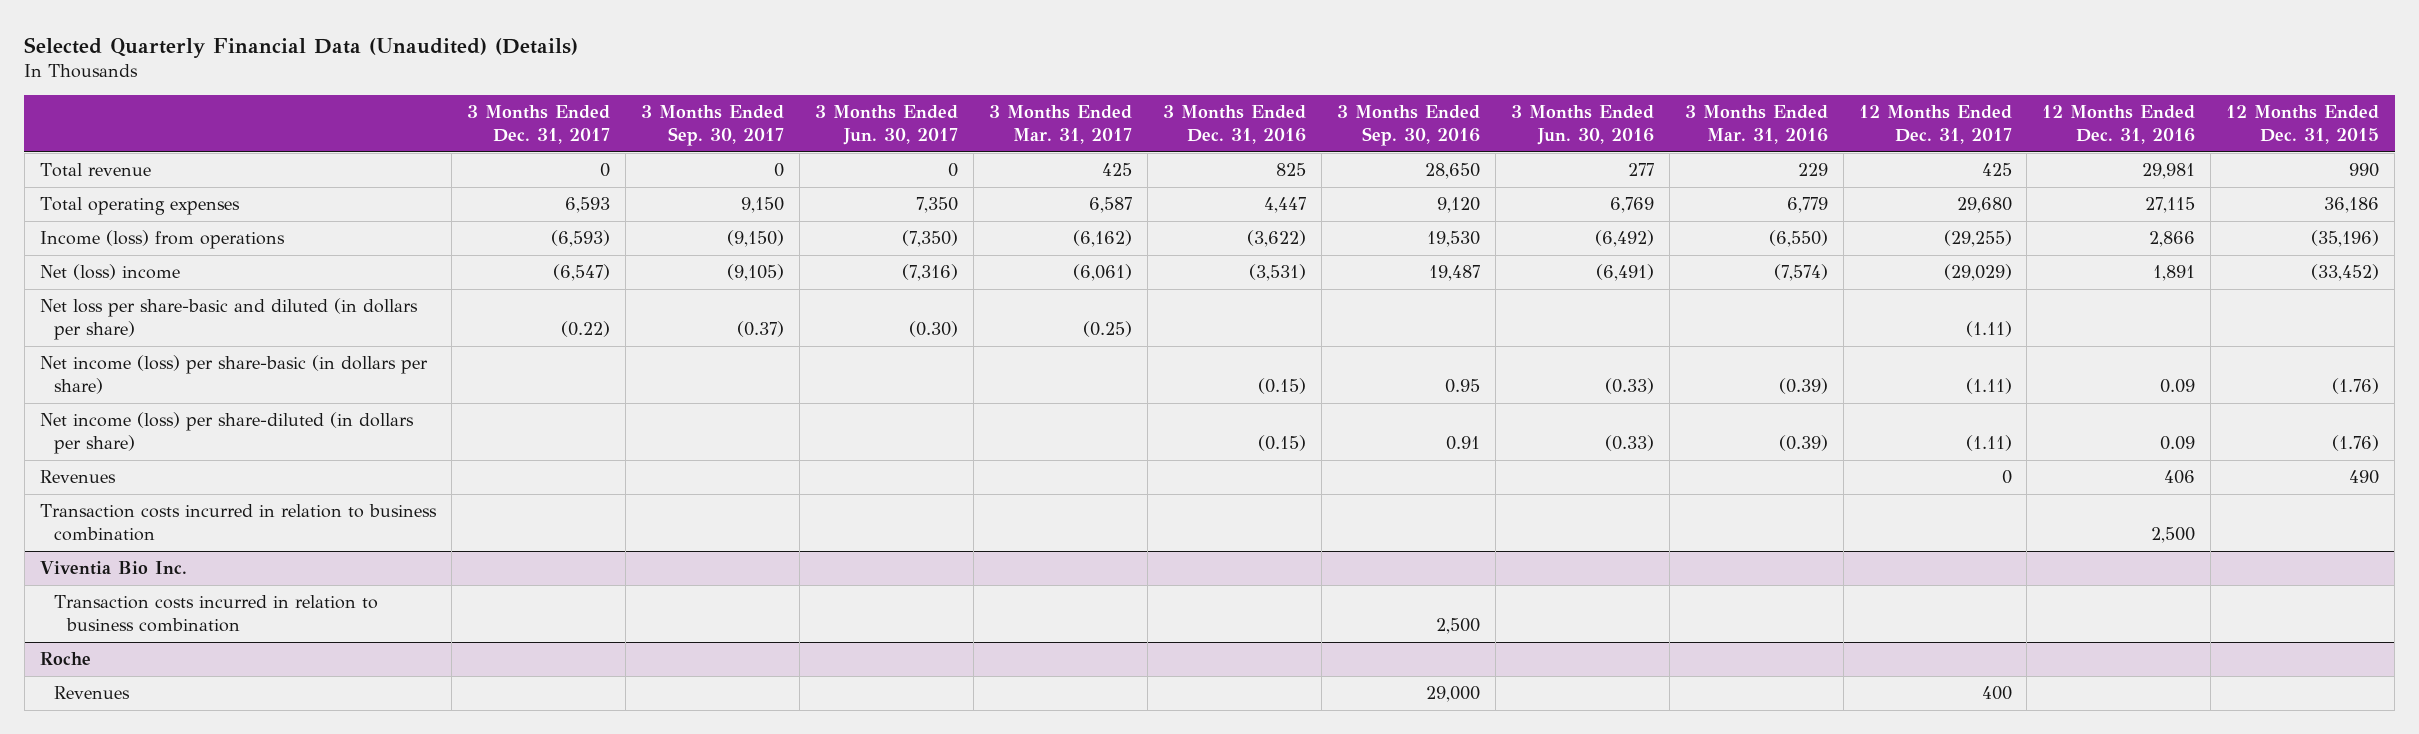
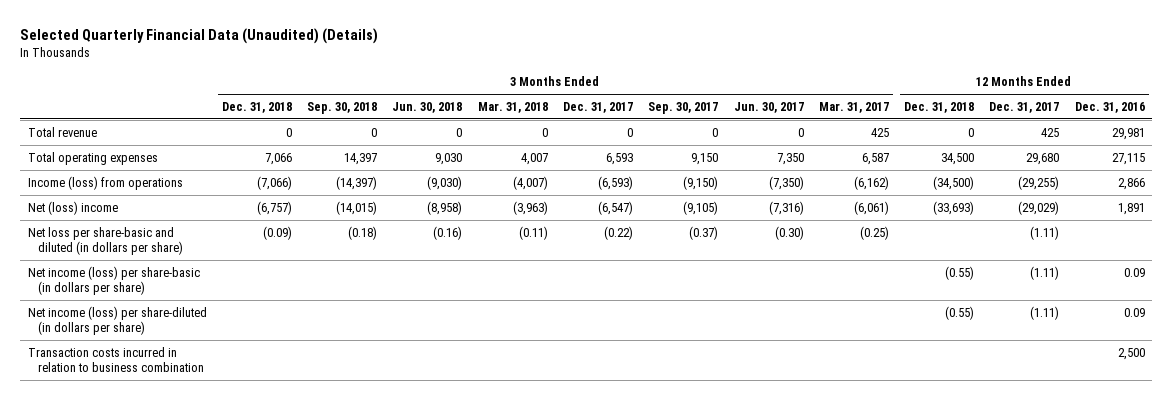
- | 3 Months Ended Dec. 31, 2017 | 3 Months Ended Sep. 30, 2017 | 3 Months Ended Jun. 30, 2017 | 3 Months Ended Mar. 31, 2017 | 3 Months Ended Dec. 31, 2016 | 3 Months Ended Sep. 30, 2016 | 3 Months Ended Jun. 30, 2016 | 3 Months Ended Mar. 31, 2016 | 12 Months Ended Dec. 31, 2017 | 12 Months Ended Dec. 31, 2016 | 12 Months Ended Dec. 31, 2015
+ | 3 Months Ended Dec. 31, 2018 | 3 Months Ended Sep. 30, 2018 | 3 Months Ended Jun. 30, 2018 | 3 Months Ended Mar. 31, 2018 | 3 Months Ended Dec. 31, 2017 | 3 Months Ended Sep. 30, 2017 | 3 Months Ended Jun. 30, 2017 | 3 Months Ended Mar. 31, 2017 | 12 Months Ended Dec. 31, 2018 | 12 Months Ended Dec. 31, 2017 | 12 Months Ended Dec. 31, 2016
- Revenues | | | | | | | | | 0 | 406 | 490
- Viventia Bio Inc.
- Transaction costs incurred in relation to business combination | | | | | | 2,500 | | | | |
- Roche
- Revenues | | | | | | 29,000 | | | 400 | |

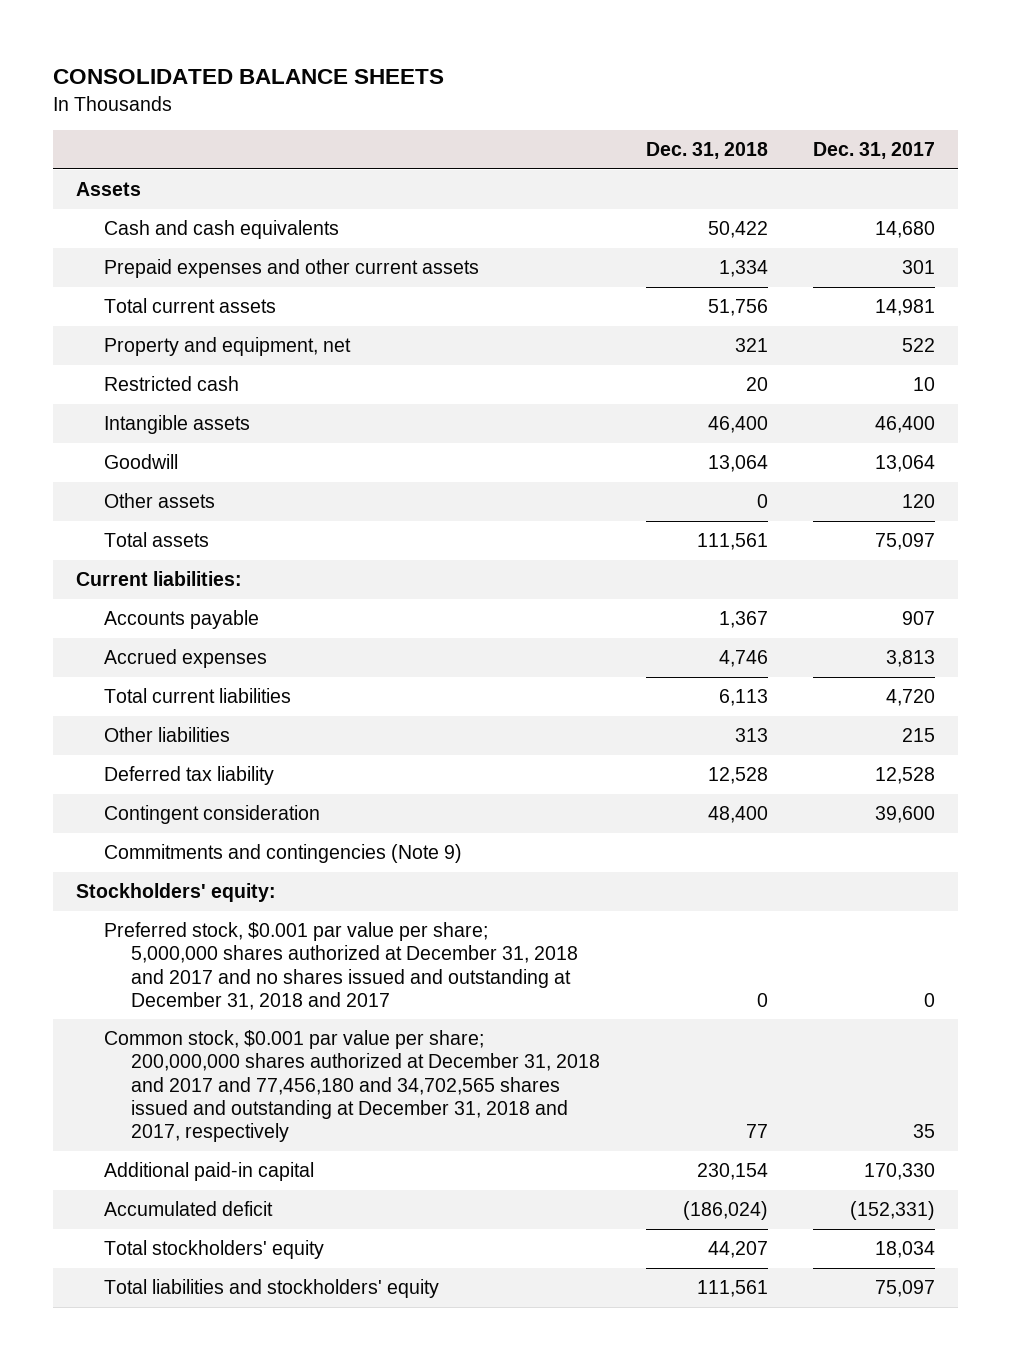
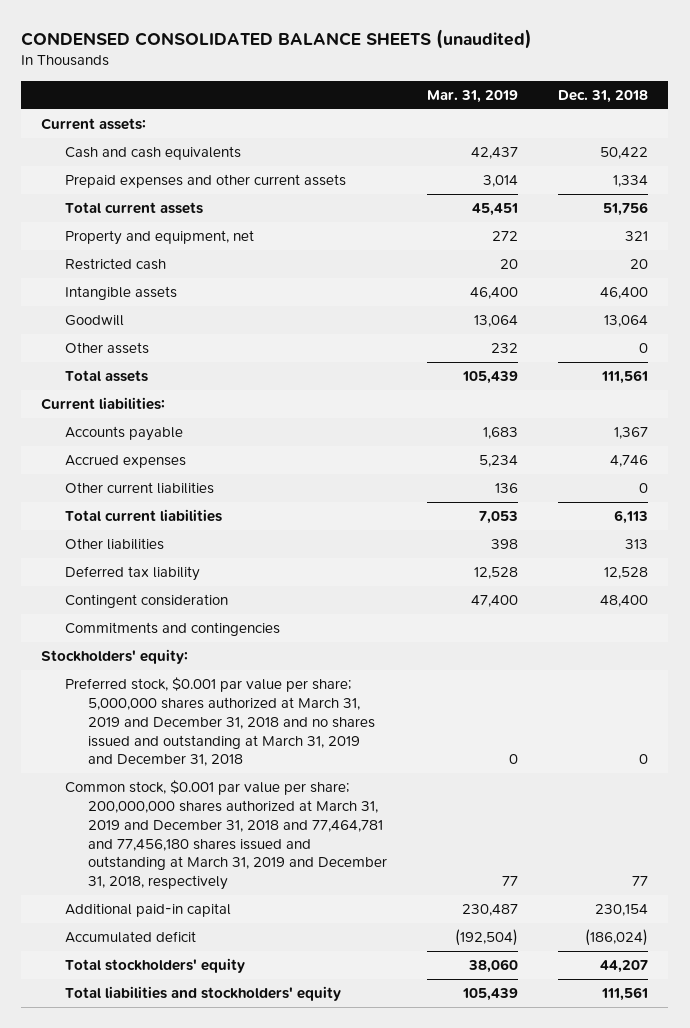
- CONSOLIDATED BALANCE SHEETS
+ CONDENSED CONSOLIDATED BALANCE SHEETS (unaudited)
- | Dec. 31, 2018 | Dec. 31, 2017
+ | Mar. 31, 2019 | Dec. 31, 2018
- Assets
+ Current assets:
+ Other current liabilities | 136 | 0
- Commitments and contingencies (Note 9)
+ Commitments and contingencies
- Preferred stock, $0.001 par value per share; 5,000,000 shares authorized at December 31, 2018 and 2017 and no shares issued and outstanding at December 31, 2018 and 2017 | 0 | 0
- Common stock, $0.001 par value per share; 200,000,000 shares authorized at December 31, 2018 and 2017 and 77,456,180 and 34,702,565 shares issued and outstanding at December 31, 2018 and 2017, respectively | 77 | 35
+ Preferred stock, $0.001 par value per share; 5,000,000 shares authorized at March 31, 2019 and December 31, 2018 and no shares issued and outstanding at March 31, 2019 and December 31, 2018 | 0 | 0
+ Common stock, $0.001 par value per share; 200,000,000 shares authorized at March 31, 2019 and December 31, 2018 and 77,464,781 and 77,456,180 shares issued and outstanding at March 31, 2019 and December 31, 2018, respectively | 77 | 77

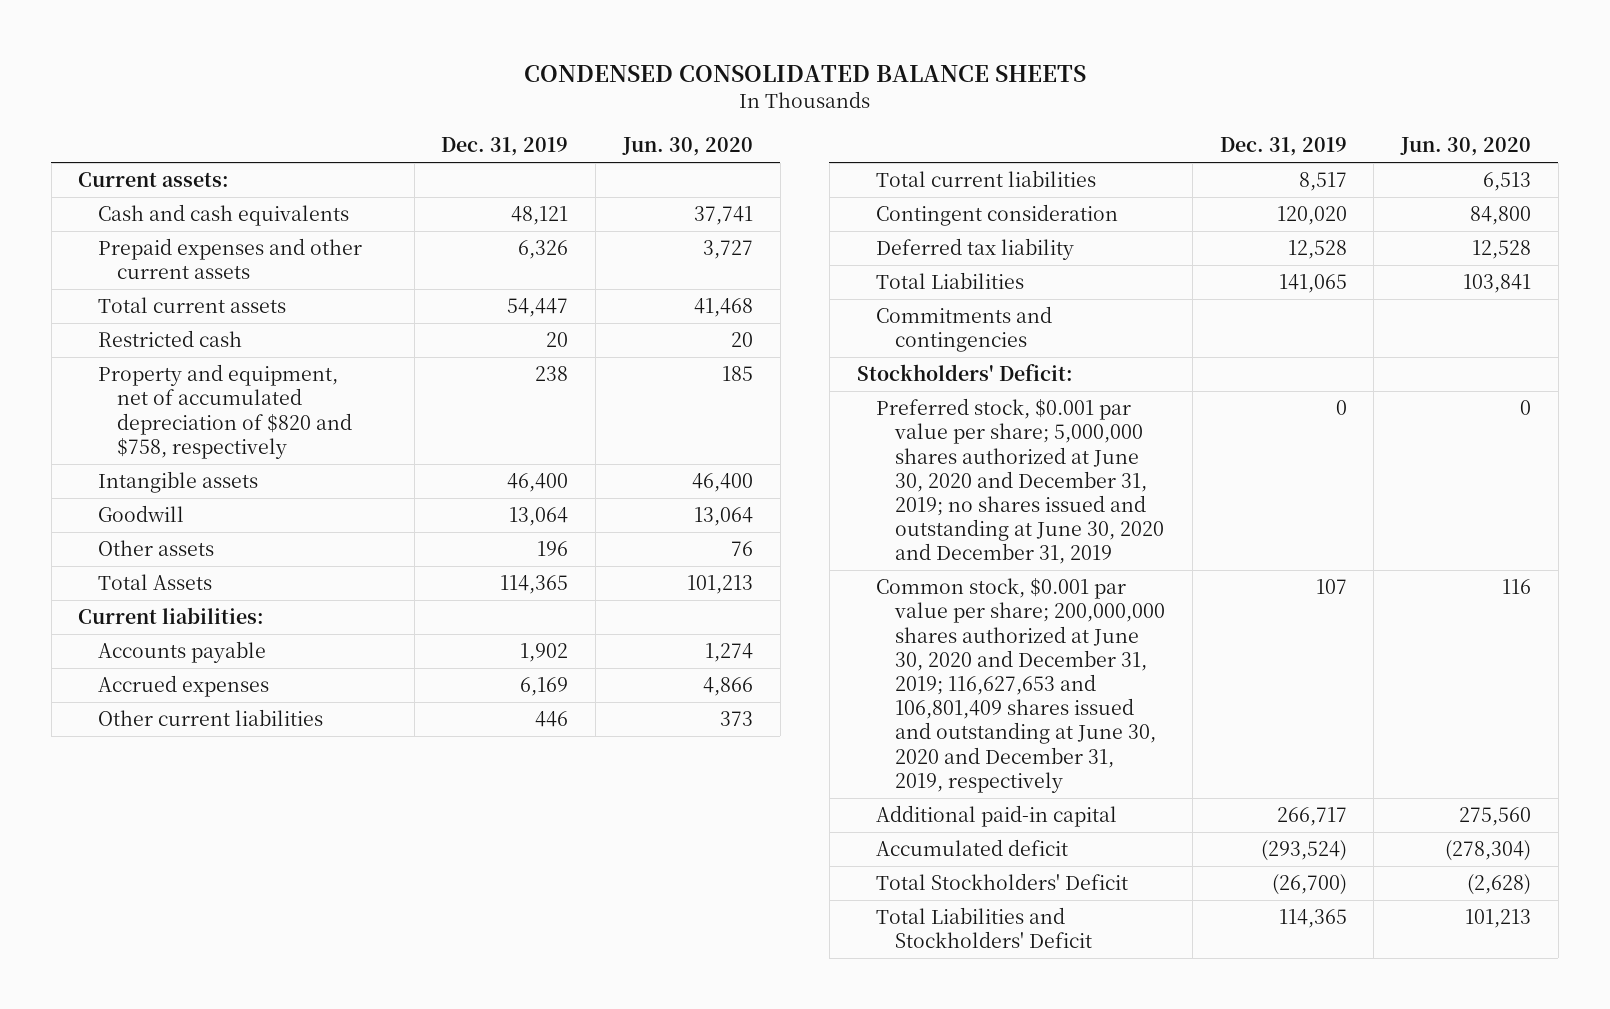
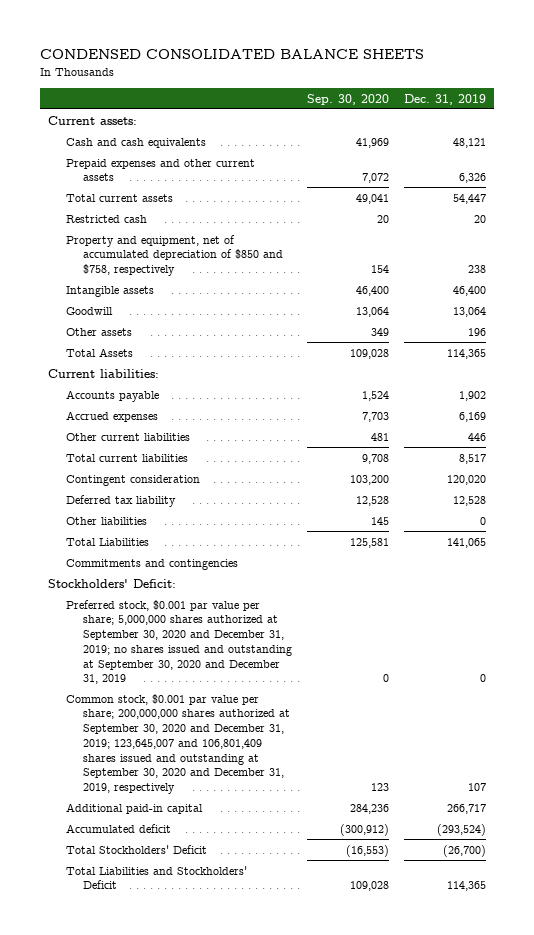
- | Dec. 31, 2019 | Jun. 30, 2020
+ | Sep. 30, 2020 | Dec. 31, 2019
- Property and equipment, net of accumulated depreciation of $820 and $758, respectively | 238 | 185
+ Property and equipment, net of accumulated depreciation of $850 and $758, respectively | 154 | 238
+ Other liabilities | 145 | 0
- Preferred stock, $0.001 par value per share; 5,000,000 shares authorized at June 30, 2020 and December 31, 2019; no shares issued and outstanding at June 30, 2020 and December 31, 2019 | 0 | 0
- Common stock, $0.001 par value per share; 200,000,000 shares authorized at June 30, 2020 and December 31, 2019; 116,627,653 and 106,801,409 shares issued and outstanding at June 30, 2020 and December 31, 2019, respectively | 107 | 116
+ Preferred stock, $0.001 par value per share; 5,000,000 shares authorized at September 30, 2020 and December 31, 2019; no shares issued and outstanding at September 30, 2020 and December 31, 2019 | 0 | 0
+ Common stock, $0.001 par value per share; 200,000,000 shares authorized at September 30, 2020 and December 31, 2019; 123,645,007 and 106,801,409 shares issued and outstanding at September 30, 2020 and December 31, 2019, respectively | 123 | 107

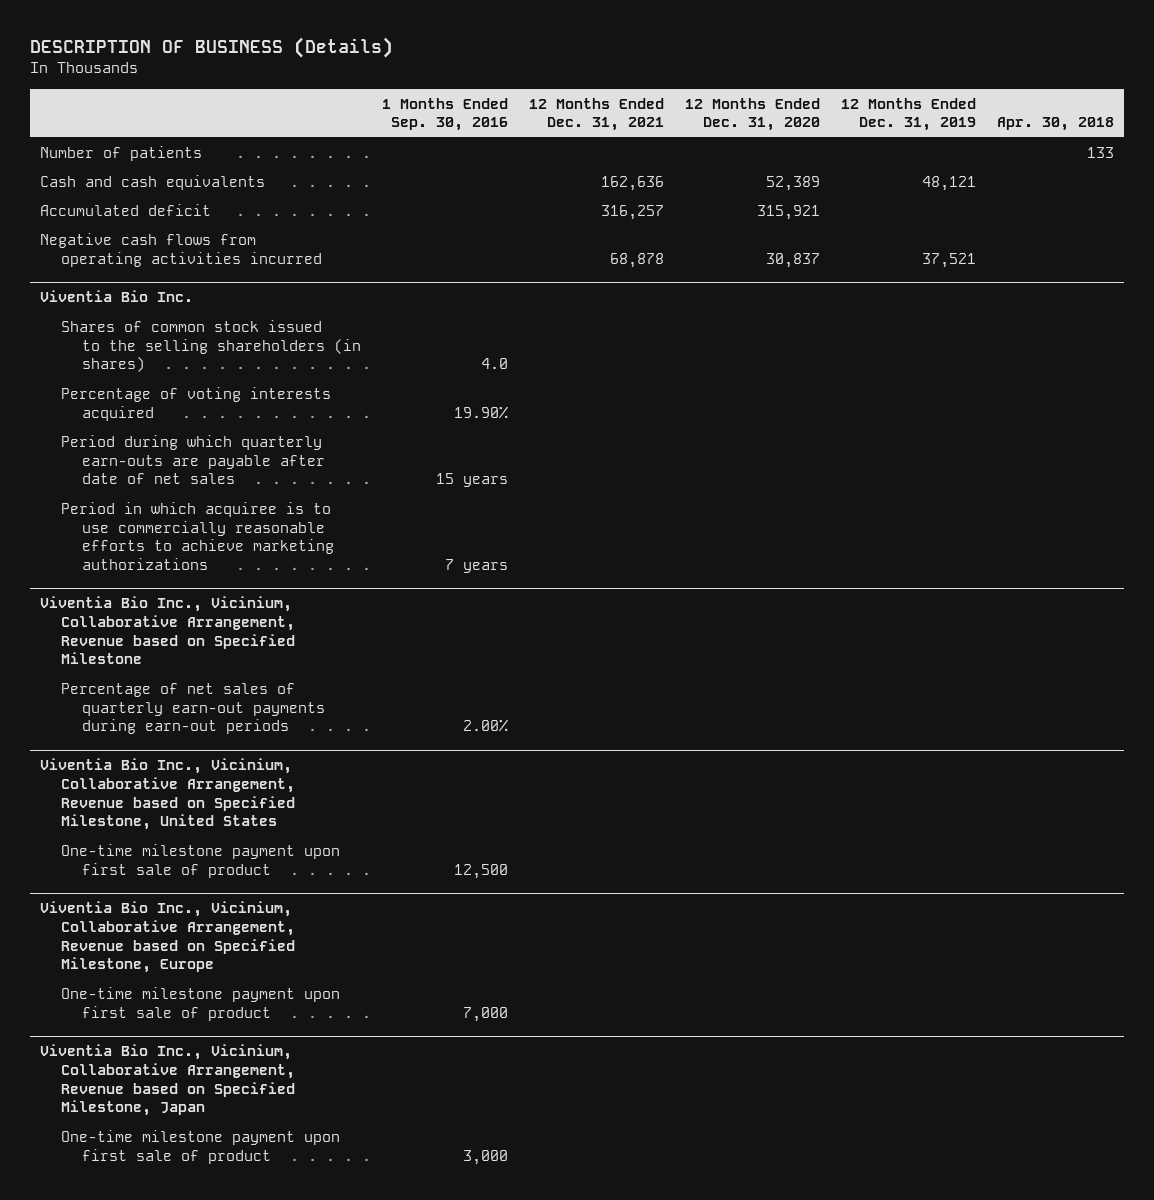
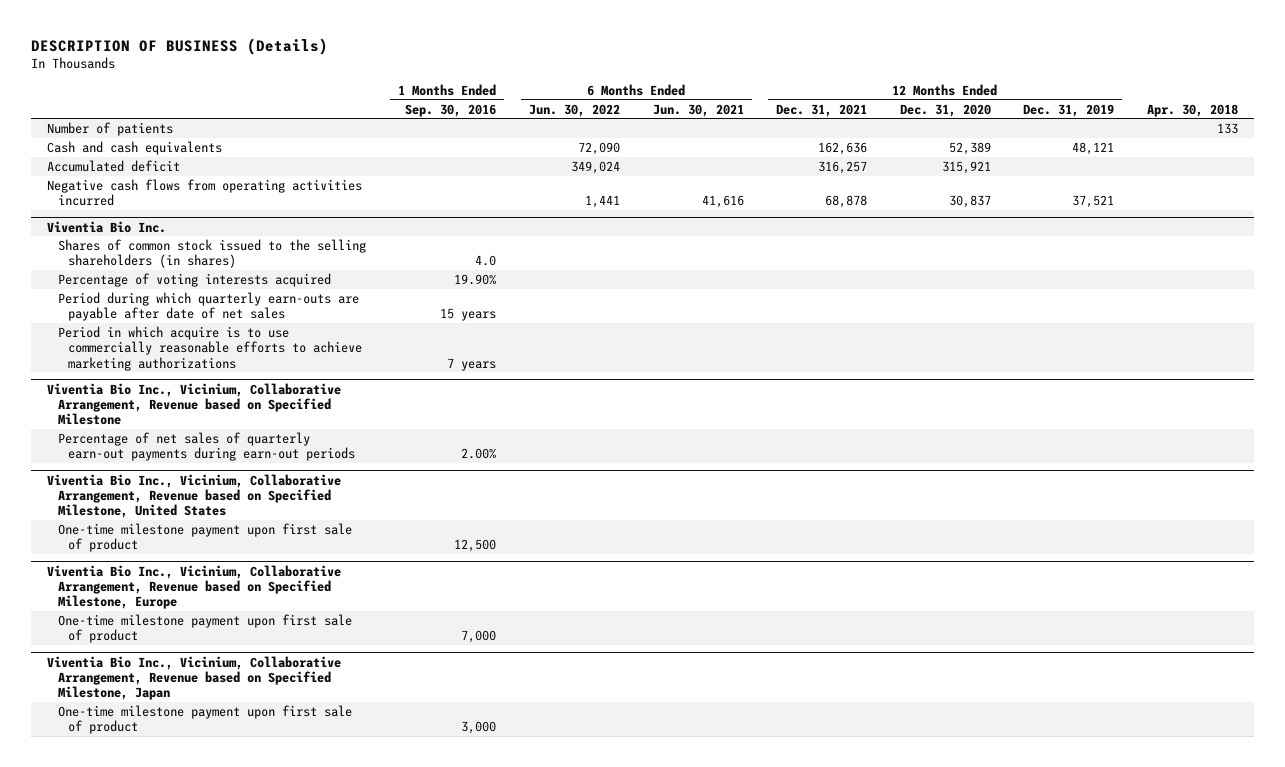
- | 1 Months Ended Sep. 30, 2016 | 12 Months Ended Dec. 31, 2021 | 12 Months Ended Dec. 31, 2020 | 12 Months Ended Dec. 31, 2019 | Apr. 30, 2018
+ | 1 Months Ended Sep. 30, 2016 | 6 Months Ended Jun. 30, 2022 | 6 Months Ended Jun. 30, 2021 | 12 Months Ended Dec. 31, 2021 | 12 Months Ended Dec. 31, 2020 | 12 Months Ended Dec. 31, 2019 | Apr. 30, 2018
@ Viventia Bio Inc.
- Period in which acquiree is to use commercially reasonable efforts to achieve marketing authorizations | 7 years | | | |
+ Period in which acquire is to use commercially reasonable efforts to achieve marketing authorizations | 7 years | | | | | |

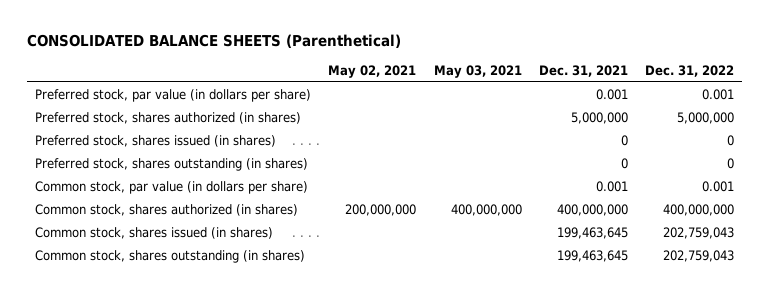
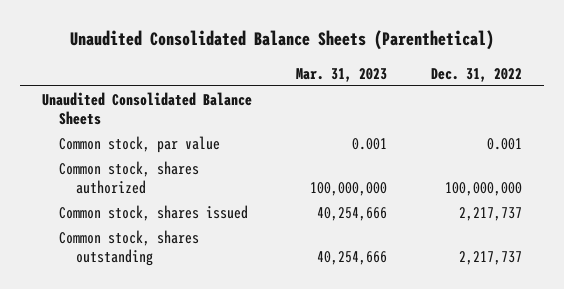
- CONSOLIDATED BALANCE SHEETS (Parenthetical)
+ Unaudited Consolidated Balance Sheets (Parenthetical)
- | May 02, 2021 | May 03, 2021 | Dec. 31, 2021 | Dec. 31, 2022
+ | Mar. 31, 2023 | Dec. 31, 2022
- Preferred stock, par value (in dollars per share) | | | 0.001 | 0.001
- Preferred stock, shares authorized (in shares) | | | 5,000,000 | 5,000,000
- Preferred stock, shares issued (in shares) | | | 0 | 0
- Preferred stock, shares outstanding (in shares) | | | 0 | 0
- Common stock, par value (in dollars per share) | | | 0.001 | 0.001
- Common stock, shares authorized (in shares) | 200,000,000 | 400,000,000 | 400,000,000 | 400,000,000
- Common stock, shares issued (in shares) | | | 199,463,645 | 202,759,043
- Common stock, shares outstanding (in shares) | | | 199,463,645 | 202,759,043
+ Unaudited Consolidated Balance Sheets
+ Common stock, par value | 0.001 | 0.001
+ Common stock, shares authorized | 100,000,000 | 100,000,000
+ Common stock, shares issued | 40,254,666 | 2,217,737
+ Common stock, shares outstanding | 40,254,666 | 2,217,737

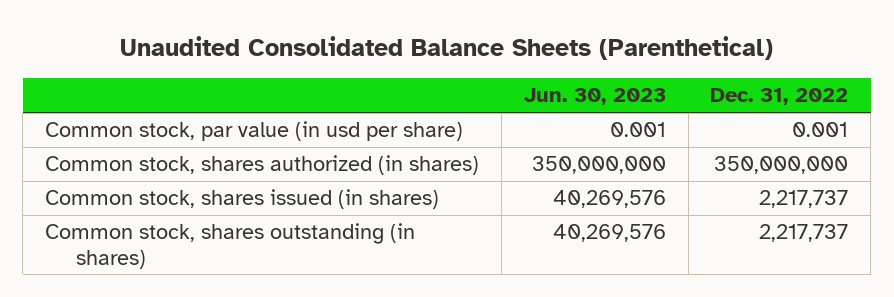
- | Mar. 31, 2023 | Dec. 31, 2022
+ | Jun. 30, 2023 | Dec. 31, 2022
- Unaudited Consolidated Balance Sheets
- Common stock, par value | 0.001 | 0.001
- Common stock, shares authorized | 100,000,000 | 100,000,000
- Common stock, shares issued | 40,254,666 | 2,217,737
- Common stock, shares outstanding | 40,254,666 | 2,217,737
+ Common stock, par value (in usd per share) | 0.001 | 0.001
+ Common stock, shares authorized (in shares) | 350,000,000 | 350,000,000
+ Common stock, shares issued (in shares) | 40,269,576 | 2,217,737
+ Common stock, shares outstanding (in shares) | 40,269,576 | 2,217,737

